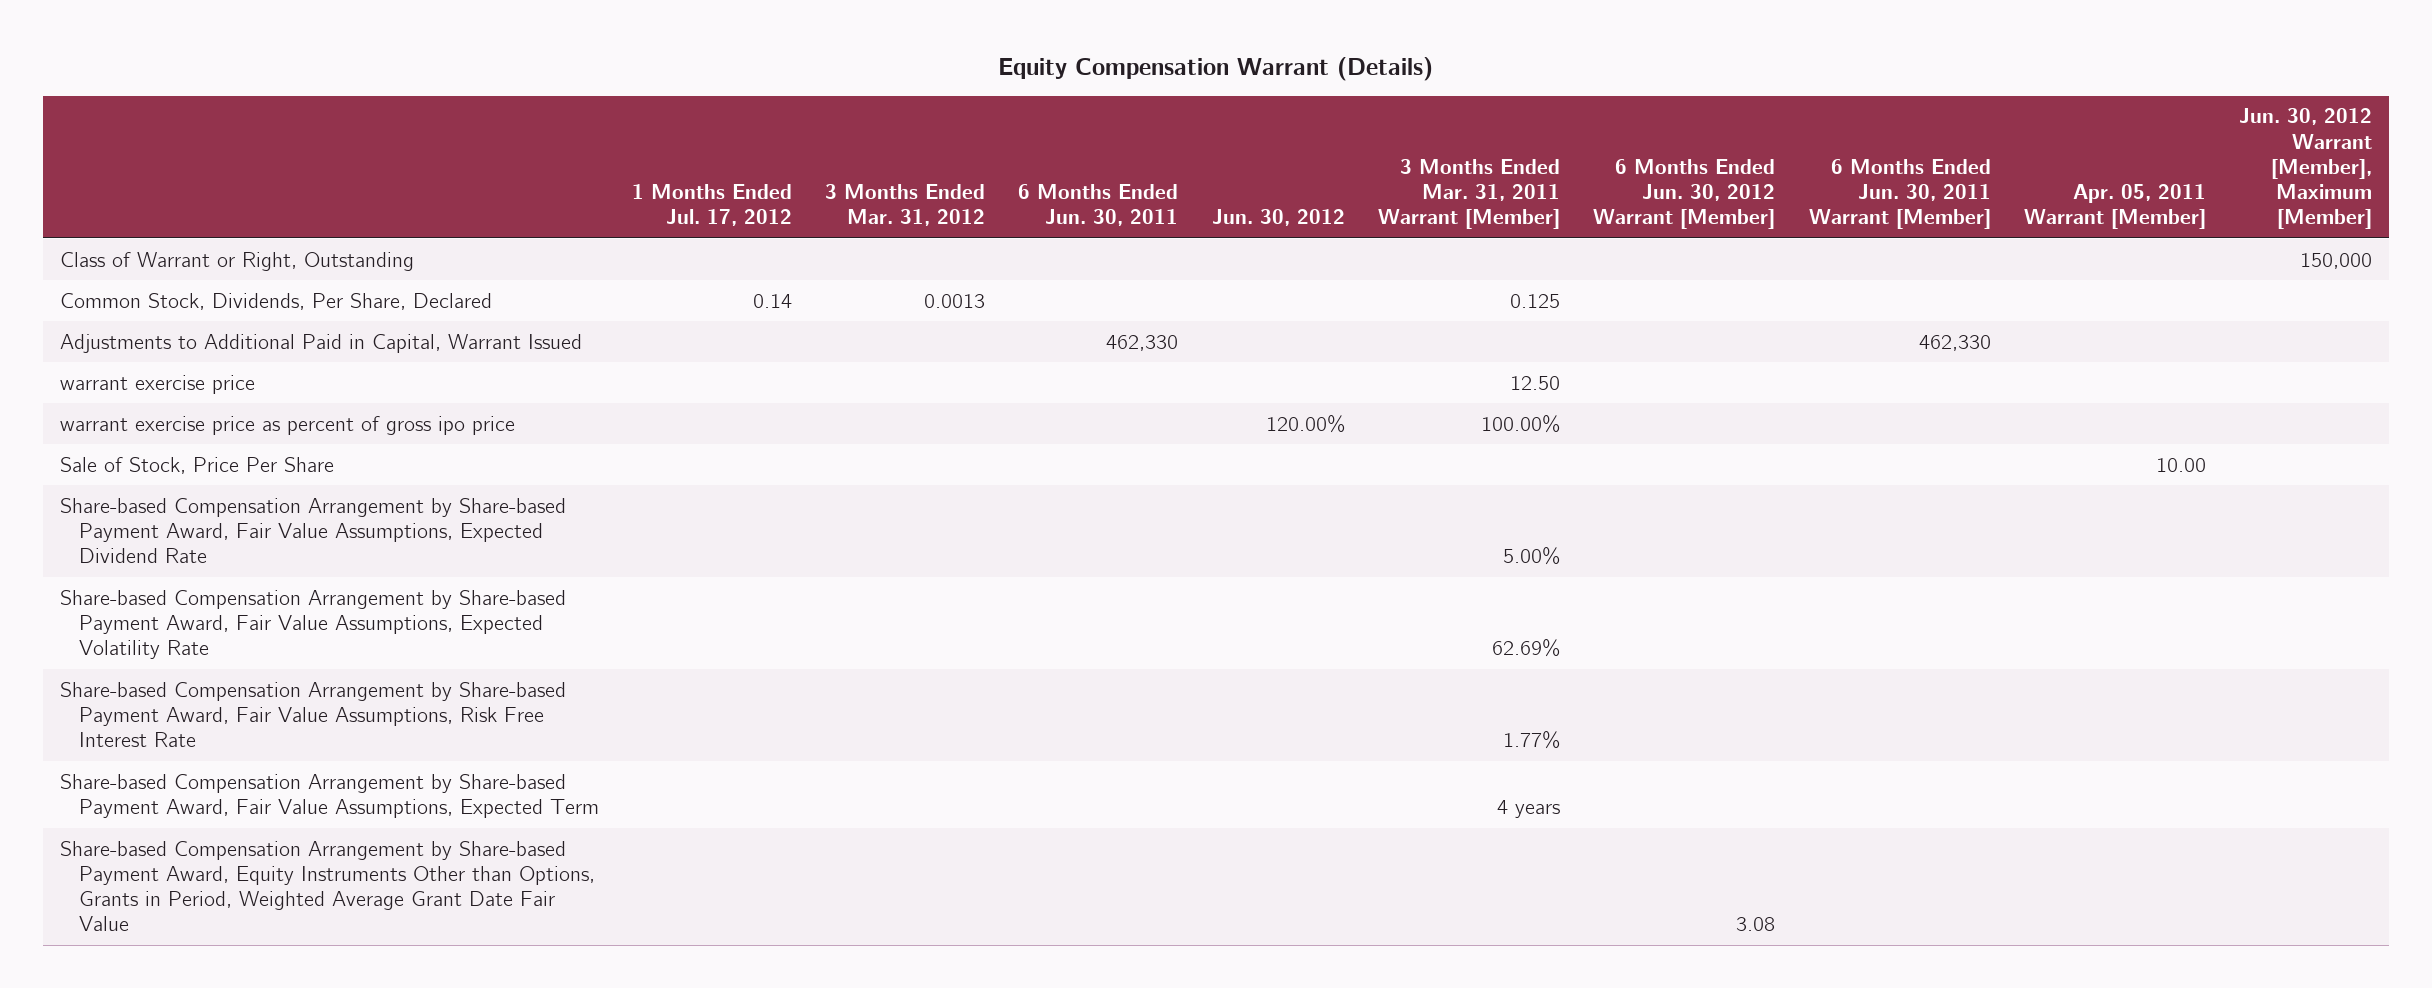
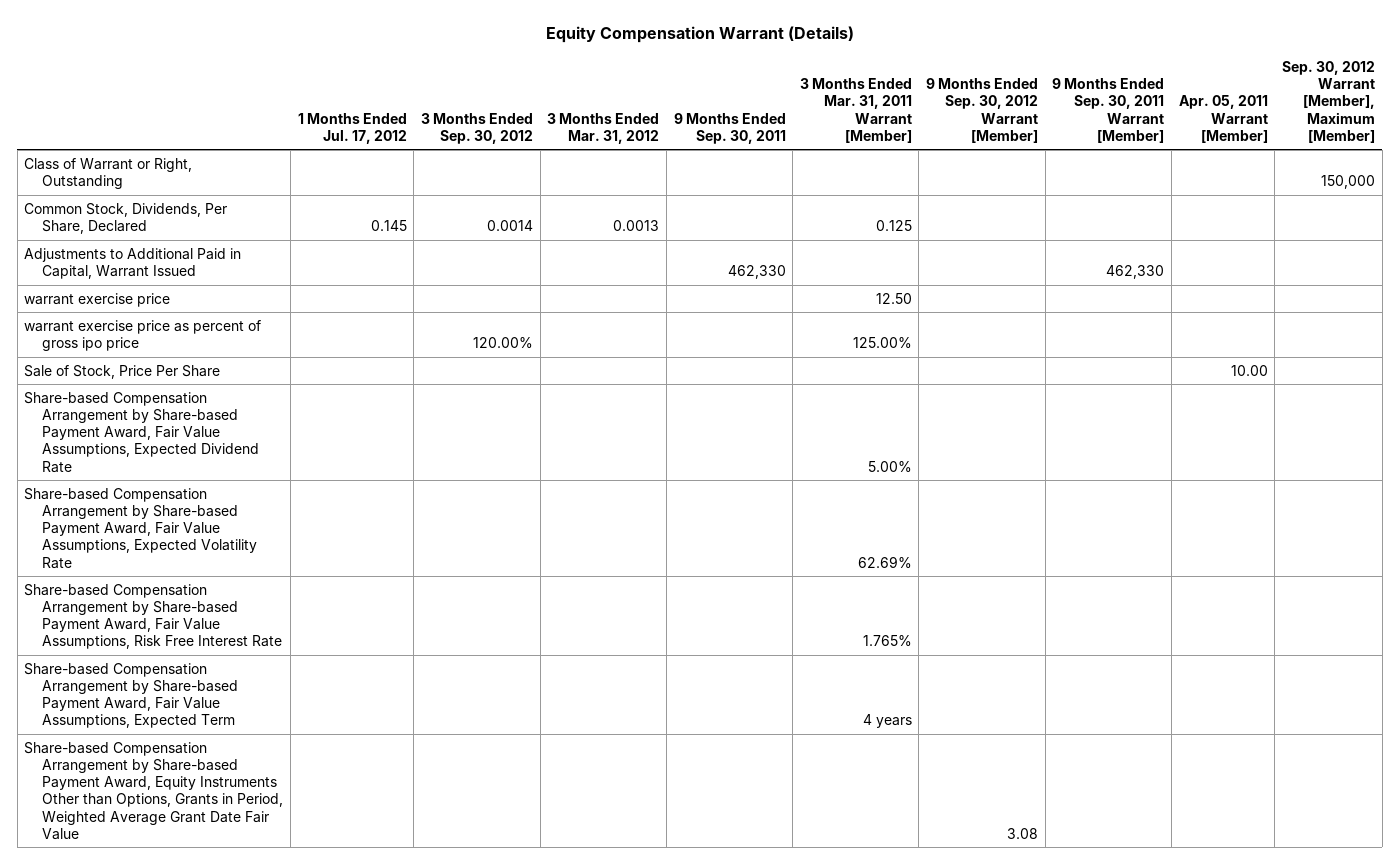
- | 1 Months Ended Jul. 17, 2012 | 3 Months Ended Mar. 31, 2012 | 6 Months Ended Jun. 30, 2011 | Jun. 30, 2012 | 3 Months Ended Mar. 31, 2011 Warrant [Member] | 6 Months Ended Jun. 30, 2012 Warrant [Member] | 6 Months Ended Jun. 30, 2011 Warrant [Member] | Apr. 05, 2011 Warrant [Member] | Jun. 30, 2012 Warrant [Member], Maximum [Member]
+ | 1 Months Ended Jul. 17, 2012 | 3 Months Ended Sep. 30, 2012 | 3 Months Ended Mar. 31, 2012 | 9 Months Ended Sep. 30, 2011 | 3 Months Ended Mar. 31, 2011 Warrant [Member] | 9 Months Ended Sep. 30, 2012 Warrant [Member] | 9 Months Ended Sep. 30, 2011 Warrant [Member] | Apr. 05, 2011 Warrant [Member] | Sep. 30, 2012 Warrant [Member], Maximum [Member]
- Common Stock, Dividends, Per Share, Declared | 0.14 | 0.0013 | | | 0.125 | | | |
+ Common Stock, Dividends, Per Share, Declared | 0.145 | 0.0014 | 0.0013 | | 0.125 | | | |
- warrant exercise price as percent of gross ipo price | | | | 120.00% | 100.00% | | | |
+ warrant exercise price as percent of gross ipo price | | 120.00% | | | 125.00% | | | |
- Share-based Compensation Arrangement by Share-based Payment Award, Fair Value Assumptions, Risk Free Interest Rate | | | | | 1.77% | | | |
+ Share-based Compensation Arrangement by Share-based Payment Award, Fair Value Assumptions, Risk Free Interest Rate | | | | | 1.765% | | | |

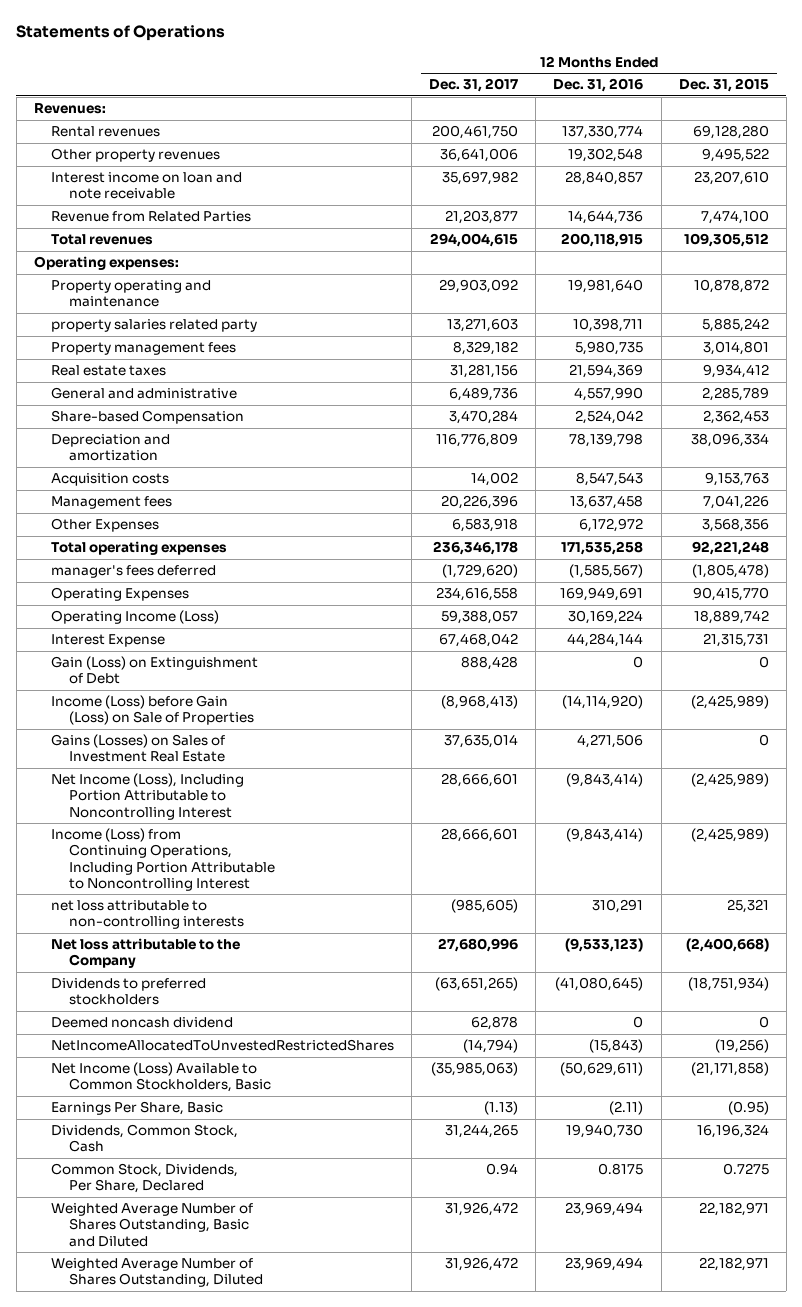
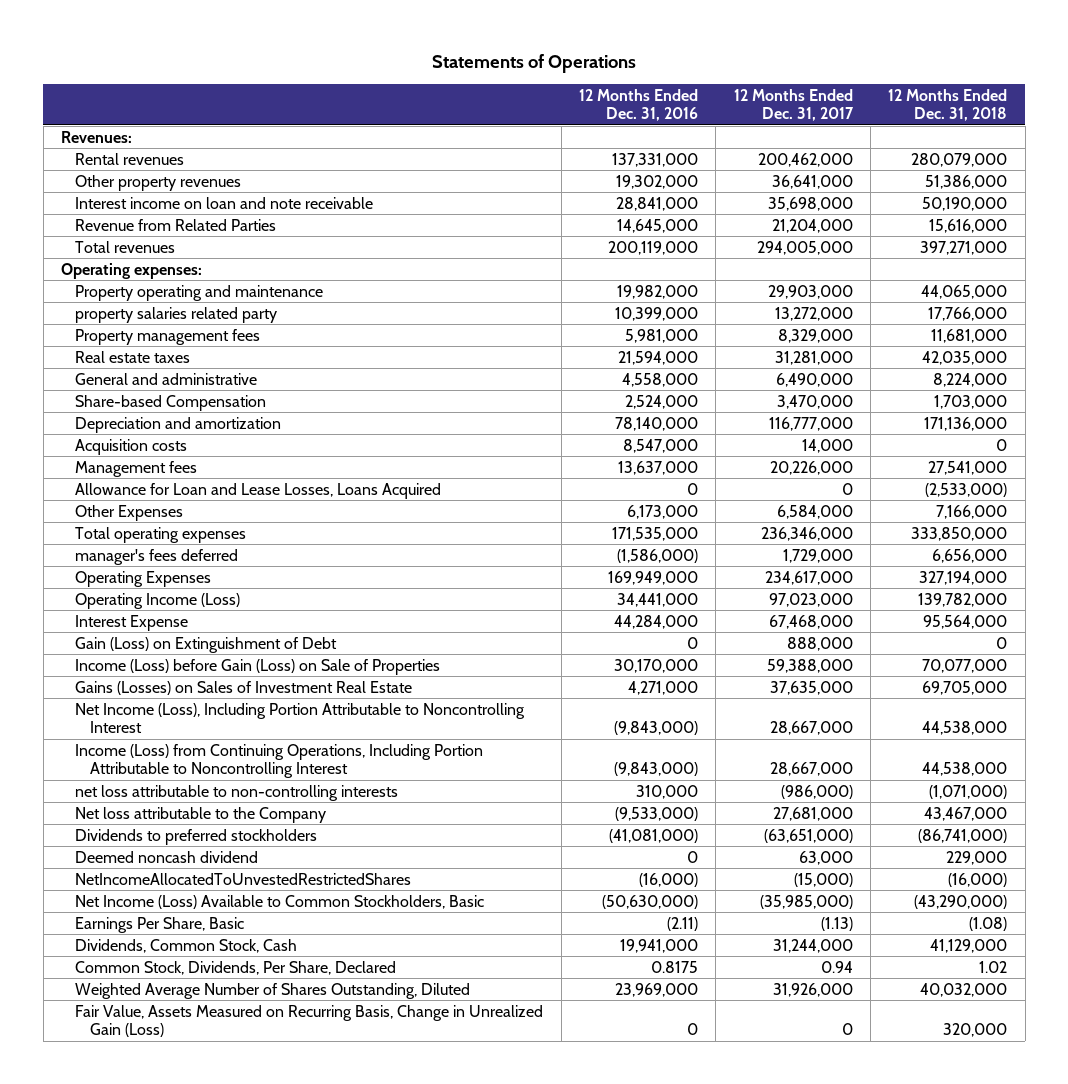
- | 12 Months Ended Dec. 31, 2017 | 12 Months Ended Dec. 31, 2016 | 12 Months Ended Dec. 31, 2015
+ | 12 Months Ended Dec. 31, 2016 | 12 Months Ended Dec. 31, 2017 | 12 Months Ended Dec. 31, 2018
- Rental revenues | 200,461,750 | 137,330,774 | 69,128,280
- Other property revenues | 36,641,006 | 19,302,548 | 9,495,522
- Interest income on loan and note receivable | 35,697,982 | 28,840,857 | 23,207,610
- Revenue from Related Parties | 21,203,877 | 14,644,736 | 7,474,100
- Total revenues | 294,004,615 | 200,118,915 | 109,305,512
+ Rental revenues | 137,331,000 | 200,462,000 | 280,079,000
+ Other property revenues | 19,302,000 | 36,641,000 | 51,386,000
+ Interest income on loan and note receivable | 28,841,000 | 35,698,000 | 50,190,000
+ Revenue from Related Parties | 14,645,000 | 21,204,000 | 15,616,000
+ Total revenues | 200,119,000 | 294,005,000 | 397,271,000
- Property operating and maintenance | 29,903,092 | 19,981,640 | 10,878,872
- property salaries related party | 13,271,603 | 10,398,711 | 5,885,242
- Property management fees | 8,329,182 | 5,980,735 | 3,014,801
- Real estate taxes | 31,281,156 | 21,594,369 | 9,934,412
- General and administrative | 6,489,736 | 4,557,990 | 2,285,789
- Share-based Compensation | 3,470,284 | 2,524,042 | 2,362,453
- Depreciation and amortization | 116,776,809 | 78,139,798 | 38,096,334
- Acquisition costs | 14,002 | 8,547,543 | 9,153,763
- Management fees | 20,226,396 | 13,637,458 | 7,041,226
- Other Expenses | 6,583,918 | 6,172,972 | 3,568,356
- Total operating expenses | 236,346,178 | 171,535,258 | 92,221,248
- manager's fees deferred | (1,729,620) | (1,585,567) | (1,805,478)
- Operating Expenses | 234,616,558 | 169,949,691 | 90,415,770
- Operating Income (Loss) | 59,388,057 | 30,169,224 | 18,889,742
- Interest Expense | 67,468,042 | 44,284,144 | 21,315,731
- Gain (Loss) on Extinguishment of Debt | 888,428 | 0 | 0
- Income (Loss) before Gain (Loss) on Sale of Properties | (8,968,413) | (14,114,920) | (2,425,989)
- Gains (Losses) on Sales of Investment Real Estate | 37,635,014 | 4,271,506 | 0
- Net Income (Loss), Including Portion Attributable to Noncontrolling Interest | 28,666,601 | (9,843,414) | (2,425,989)
- Income (Loss) from Continuing Operations, Including Portion Attributable to Noncontrolling Interest | 28,666,601 | (9,843,414) | (2,425,989)
- net loss attributable to non-controlling interests | (985,605) | 310,291 | 25,321
- Net loss attributable to the Company | 27,680,996 | (9,533,123) | (2,400,668)
- Dividends to preferred stockholders | (63,651,265) | (41,080,645) | (18,751,934)
- Deemed noncash dividend | 62,878 | 0 | 0
- NetIncomeAllocatedToUnvestedRestrictedShares | (14,794) | (15,843) | (19,256)
- Net Income (Loss) Available to Common Stockholders, Basic | (35,985,063) | (50,629,611) | (21,171,858)
+ Property operating and maintenance | 19,982,000 | 29,903,000 | 44,065,000
+ property salaries related party | 10,399,000 | 13,272,000 | 17,766,000
+ Property management fees | 5,981,000 | 8,329,000 | 11,681,000
+ Real estate taxes | 21,594,000 | 31,281,000 | 42,035,000
+ General and administrative | 4,558,000 | 6,490,000 | 8,224,000
+ Share-based Compensation | 2,524,000 | 3,470,000 | 1,703,000
+ Depreciation and amortization | 78,140,000 | 116,777,000 | 171,136,000
+ Acquisition costs | 8,547,000 | 14,000 | 0
+ Management fees | 13,637,000 | 20,226,000 | 27,541,000
+ Allowance for Loan and Lease Losses, Loans Acquired | 0 | 0 | (2,533,000)
+ Other Expenses | 6,173,000 | 6,584,000 | 7,166,000
+ Total operating expenses | 171,535,000 | 236,346,000 | 333,850,000
+ manager's fees deferred | (1,586,000) | 1,729,000 | 6,656,000
+ Operating Expenses | 169,949,000 | 234,617,000 | 327,194,000
+ Operating Income (Loss) | 34,441,000 | 97,023,000 | 139,782,000
+ Interest Expense | 44,284,000 | 67,468,000 | 95,564,000
+ Gain (Loss) on Extinguishment of Debt | 0 | 888,000 | 0
+ Income (Loss) before Gain (Loss) on Sale of Properties | 30,170,000 | 59,388,000 | 70,077,000
+ Gains (Losses) on Sales of Investment Real Estate | 4,271,000 | 37,635,000 | 69,705,000
+ Net Income (Loss), Including Portion Attributable to Noncontrolling Interest | (9,843,000) | 28,667,000 | 44,538,000
+ Income (Loss) from Continuing Operations, Including Portion Attributable to Noncontrolling Interest | (9,843,000) | 28,667,000 | 44,538,000
+ net loss attributable to non-controlling interests | 310,000 | (986,000) | (1,071,000)
+ Net loss attributable to the Company | (9,533,000) | 27,681,000 | 43,467,000
+ Dividends to preferred stockholders | (41,081,000) | (63,651,000) | (86,741,000)
+ Deemed noncash dividend | 0 | 63,000 | 229,000
+ NetIncomeAllocatedToUnvestedRestrictedShares | (16,000) | (15,000) | (16,000)
+ Net Income (Loss) Available to Common Stockholders, Basic | (50,630,000) | (35,985,000) | (43,290,000)
- Dividends, Common Stock, Cash | 31,244,265 | 19,940,730 | 16,196,324
+ Dividends, Common Stock, Cash | 19,941,000 | 31,244,000 | 41,129,000
- Weighted Average Number of Shares Outstanding, Basic and Diluted | 31,926,472 | 23,969,494 | 22,182,971
- Weighted Average Number of Shares Outstanding, Diluted | 31,926,472 | 23,969,494 | 22,182,971
+ Weighted Average Number of Shares Outstanding, Diluted | 23,969,000 | 31,926,000 | 40,032,000
+ Fair Value, Assets Measured on Recurring Basis, Change in Unrealized Gain (Loss) | 0 | 0 | 320,000

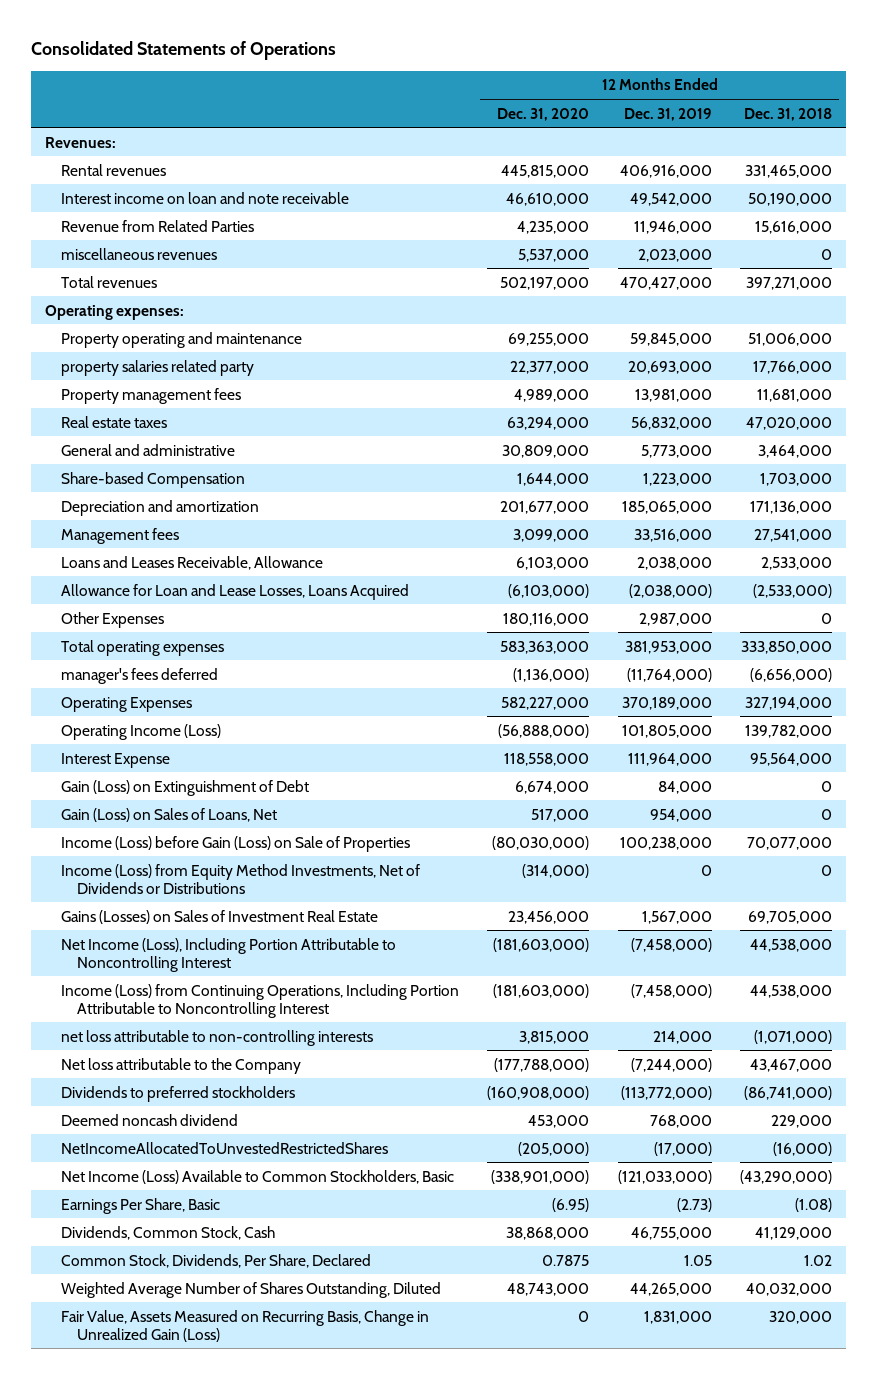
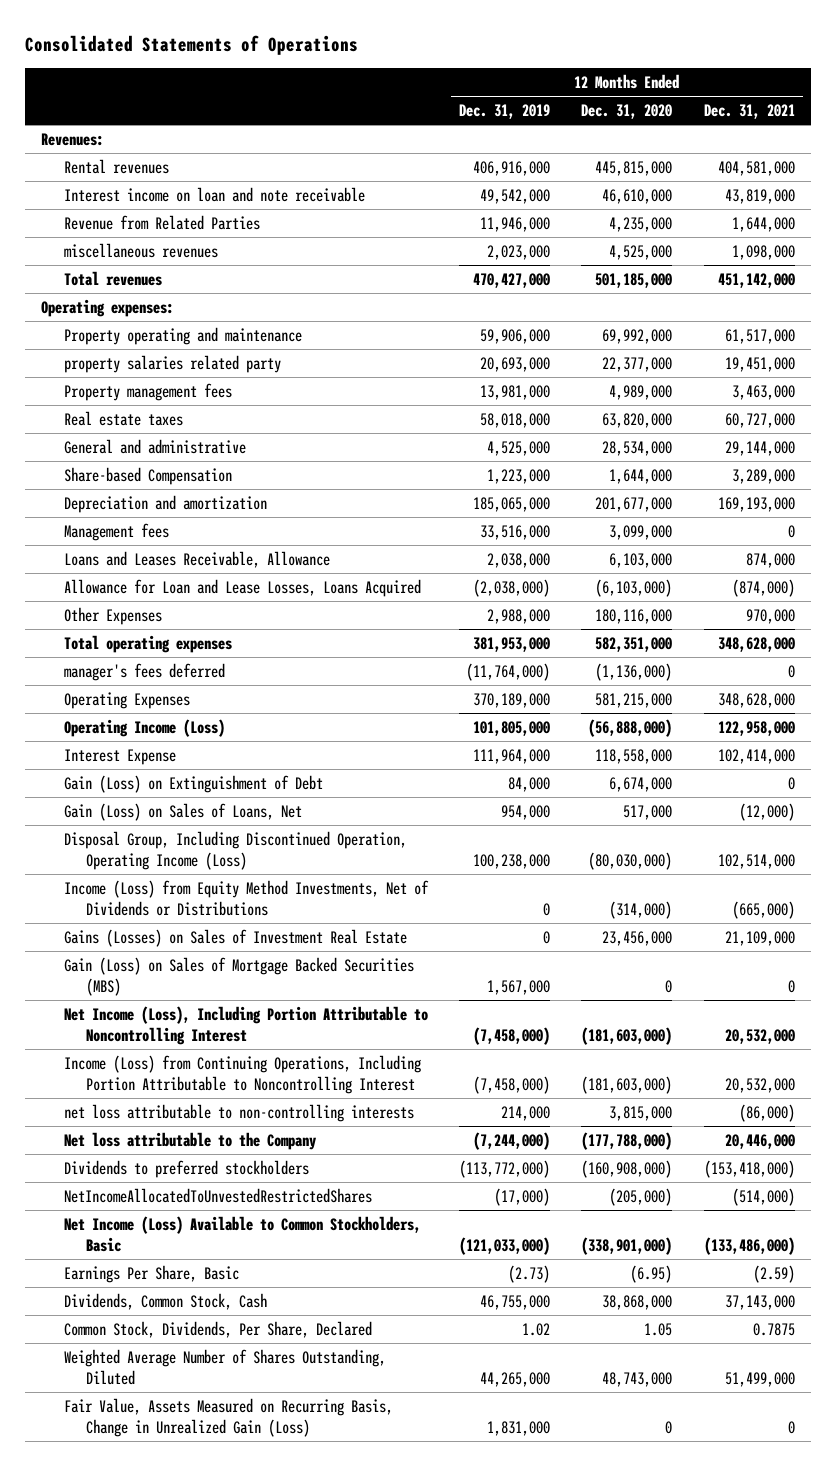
- | 12 Months Ended Dec. 31, 2020 | 12 Months Ended Dec. 31, 2019 | 12 Months Ended Dec. 31, 2018
+ | 12 Months Ended Dec. 31, 2019 | 12 Months Ended Dec. 31, 2020 | 12 Months Ended Dec. 31, 2021
- miscellaneous revenues | 5,537,000 | 2,023,000 | 0
- Total revenues | 502,197,000 | 470,427,000 | 397,271,000
+ miscellaneous revenues | 2,023,000 | 4,525,000 | 1,098,000
+ Total revenues | 470,427,000 | 501,185,000 | 451,142,000
- Property operating and maintenance | 69,255,000 | 59,845,000 | 51,006,000
+ Property operating and maintenance | 59,906,000 | 69,992,000 | 61,517,000
- Real estate taxes | 63,294,000 | 56,832,000 | 47,020,000
- General and administrative | 30,809,000 | 5,773,000 | 3,464,000
+ Real estate taxes | 58,018,000 | 63,820,000 | 60,727,000
+ General and administrative | 4,525,000 | 28,534,000 | 29,144,000
- Other Expenses | 180,116,000 | 2,987,000 | 0
- Total operating expenses | 583,363,000 | 381,953,000 | 333,850,000
+ Other Expenses | 2,988,000 | 180,116,000 | 970,000
+ Total operating expenses | 381,953,000 | 582,351,000 | 348,628,000
- Operating Expenses | 582,227,000 | 370,189,000 | 327,194,000
+ Operating Expenses | 370,189,000 | 581,215,000 | 348,628,000
- Income (Loss) before Gain (Loss) on Sale of Properties | (80,030,000) | 100,238,000 | 70,077,000
+ Disposal Group, Including Discontinued Operation, Operating Income (Loss) | 100,238,000 | (80,030,000) | 102,514,000
- Gains (Losses) on Sales of Investment Real Estate | 23,456,000 | 1,567,000 | 69,705,000
+ Gains (Losses) on Sales of Investment Real Estate | 0 | 23,456,000 | 21,109,000
+ Gain (Loss) on Sales of Mortgage Backed Securities (MBS) | 1,567,000 | 0 | 0
- Deemed noncash dividend | 453,000 | 768,000 | 229,000
- Common Stock, Dividends, Per Share, Declared | 0.7875 | 1.05 | 1.02
+ Common Stock, Dividends, Per Share, Declared | 1.02 | 1.05 | 0.7875

